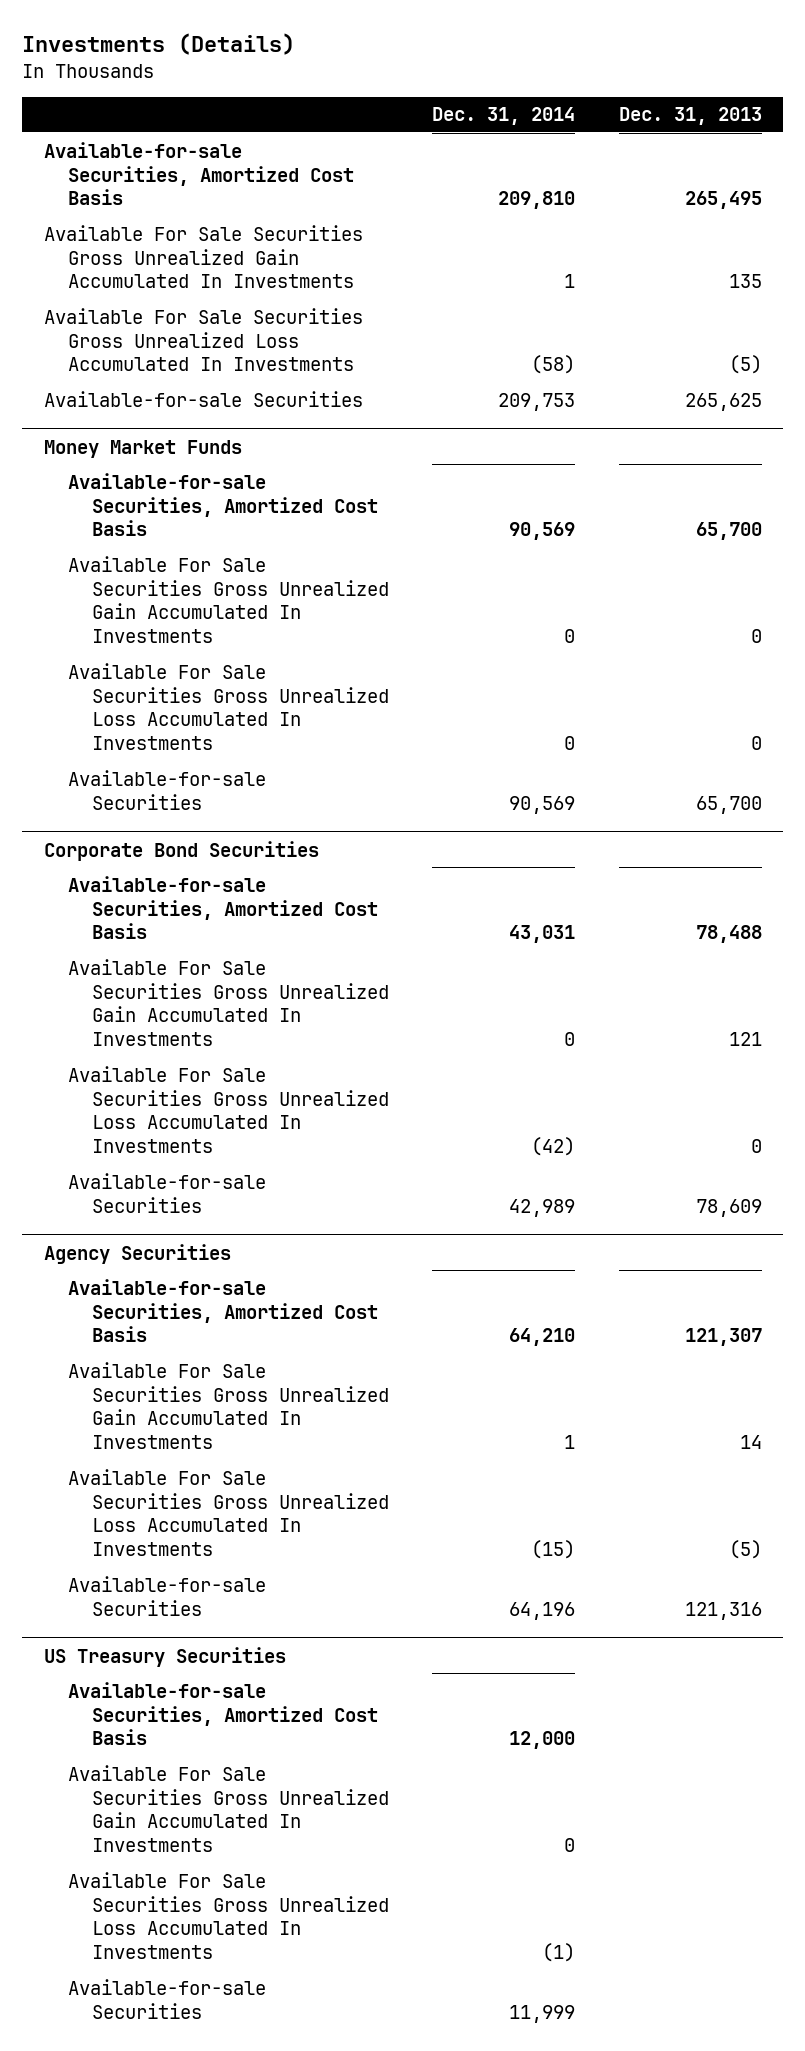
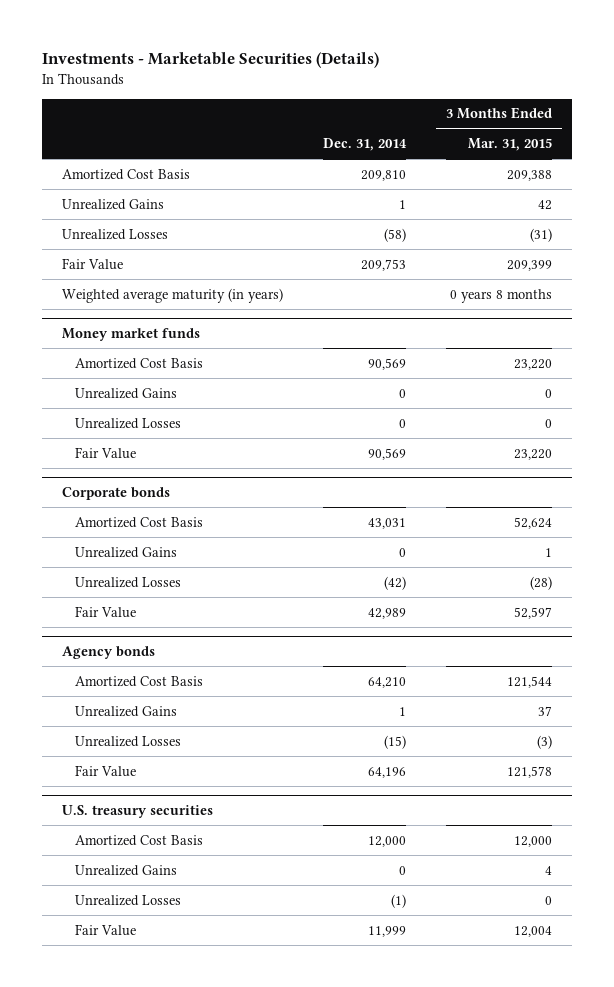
- Investments (Details)
+ Investments - Marketable Securities (Details)
- | Dec. 31, 2014 | Dec. 31, 2013
+ | Dec. 31, 2014 | 3 Months Ended Mar. 31, 2015
- Available-for-sale Securities, Amortized Cost Basis | 209,810 | 265,495
- Available For Sale Securities Gross Unrealized Gain Accumulated In Investments | 1 | 135
- Available For Sale Securities Gross Unrealized Loss Accumulated In Investments | (58) | (5)
- Available-for-sale Securities | 209,753 | 265,625
- Money Market Funds
- Available-for-sale Securities, Amortized Cost Basis | 90,569 | 65,700
- Available For Sale Securities Gross Unrealized Gain Accumulated In Investments | 0 | 0
- Available For Sale Securities Gross Unrealized Loss Accumulated In Investments | 0 | 0
- Available-for-sale Securities | 90,569 | 65,700
- Corporate Bond Securities
- Available-for-sale Securities, Amortized Cost Basis | 43,031 | 78,488
- Available For Sale Securities Gross Unrealized Gain Accumulated In Investments | 0 | 121
- Available For Sale Securities Gross Unrealized Loss Accumulated In Investments | (42) | 0
- Available-for-sale Securities | 42,989 | 78,609
- Agency Securities
- Available-for-sale Securities, Amortized Cost Basis | 64,210 | 121,307
- Available For Sale Securities Gross Unrealized Gain Accumulated In Investments | 1 | 14
- Available For Sale Securities Gross Unrealized Loss Accumulated In Investments | (15) | (5)
- Available-for-sale Securities | 64,196 | 121,316
- US Treasury Securities
- Available-for-sale Securities, Amortized Cost Basis | 12,000 |
- Available For Sale Securities Gross Unrealized Gain Accumulated In Investments | 0 |
- Available For Sale Securities Gross Unrealized Loss Accumulated In Investments | (1) |
- Available-for-sale Securities | 11,999 |
+ Amortized Cost Basis | 209,810 | 209,388
+ Unrealized Gains | 1 | 42
+ Unrealized Losses | (58) | (31)
+ Fair Value | 209,753 | 209,399
+ Weighted average maturity (in years) | | 0 years 8 months
+ Money market funds
+ Amortized Cost Basis | 90,569 | 23,220
+ Unrealized Gains | 0 | 0
+ Unrealized Losses | 0 | 0
+ Fair Value | 90,569 | 23,220
+ Corporate bonds
+ Amortized Cost Basis | 43,031 | 52,624
+ Unrealized Gains | 0 | 1
+ Unrealized Losses | (42) | (28)
+ Fair Value | 42,989 | 52,597
+ Agency bonds
+ Amortized Cost Basis | 64,210 | 121,544
+ Unrealized Gains | 1 | 37
+ Unrealized Losses | (15) | (3)
+ Fair Value | 64,196 | 121,578
+ U.S. treasury securities
+ Amortized Cost Basis | 12,000 | 12,000
+ Unrealized Gains | 0 | 4
+ Unrealized Losses | (1) | 0
+ Fair Value | 11,999 | 12,004

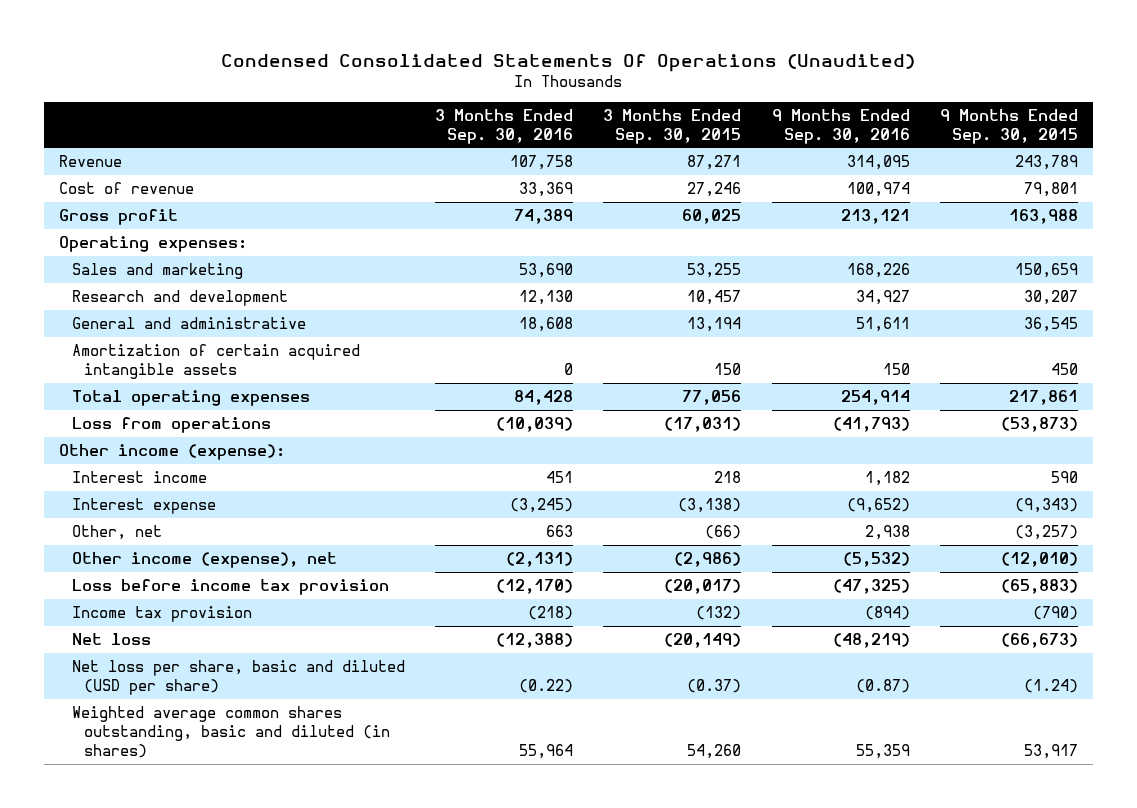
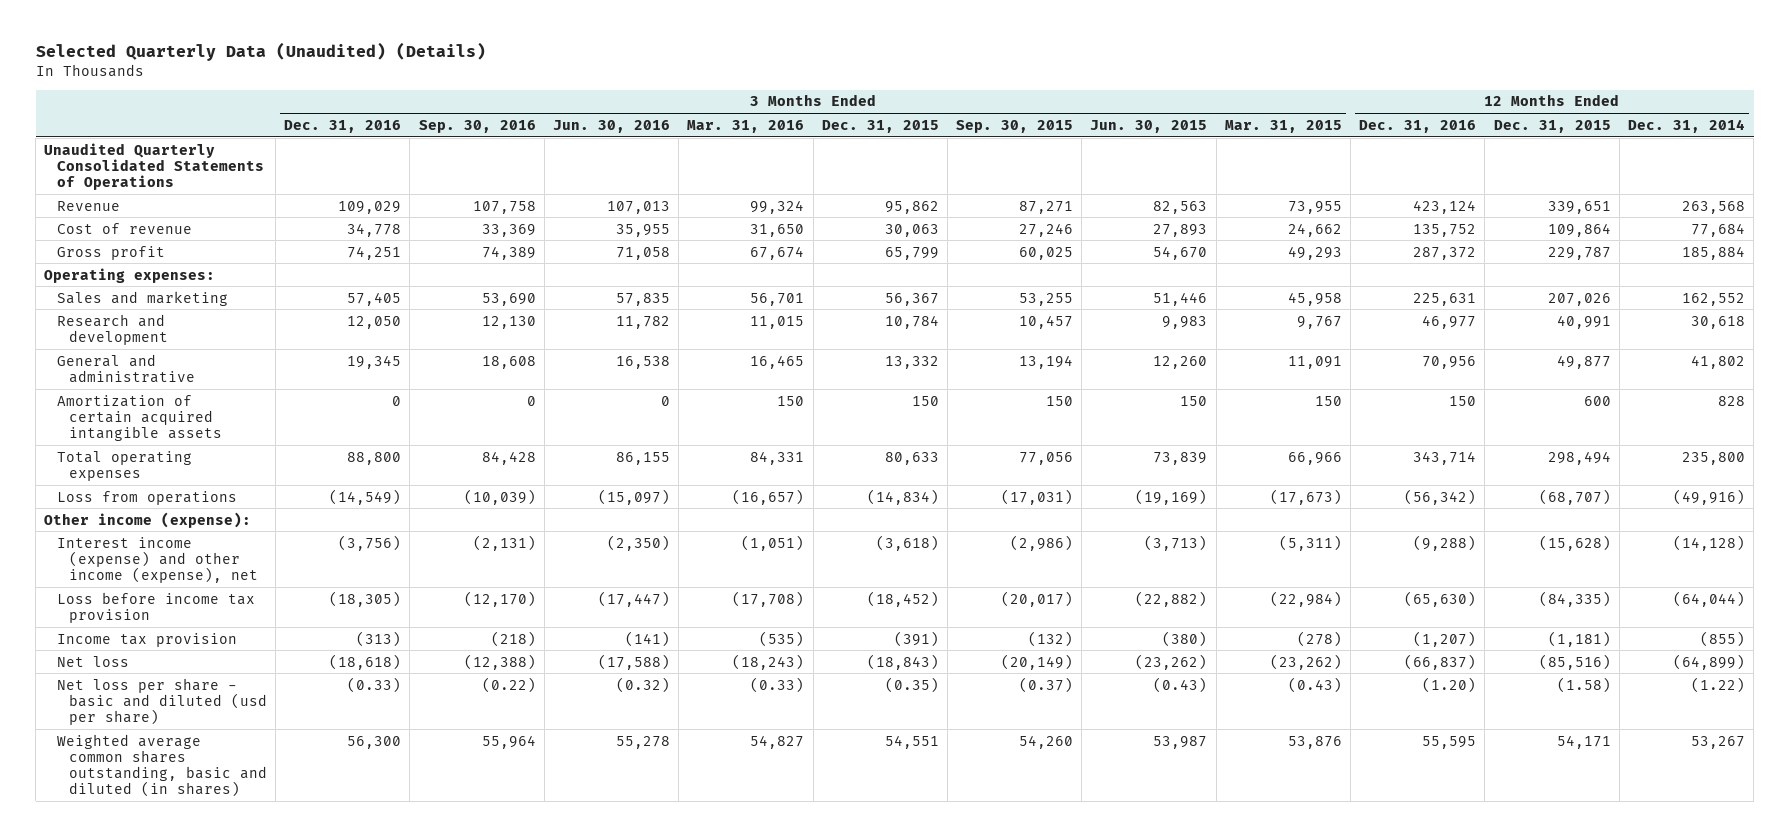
- Condensed Consolidated Statements Of Operations (Unaudited)
+ Selected Quarterly Data (Unaudited) (Details)
- | 3 Months Ended Sep. 30, 2016 | 3 Months Ended Sep. 30, 2015 | 9 Months Ended Sep. 30, 2016 | 9 Months Ended Sep. 30, 2015
+ | 3 Months Ended Dec. 31, 2016 | 3 Months Ended Sep. 30, 2016 | 3 Months Ended Jun. 30, 2016 | 3 Months Ended Mar. 31, 2016 | 3 Months Ended Dec. 31, 2015 | 3 Months Ended Sep. 30, 2015 | 3 Months Ended Jun. 30, 2015 | 3 Months Ended Mar. 31, 2015 | 12 Months Ended Dec. 31, 2016 | 12 Months Ended Dec. 31, 2015 | 12 Months Ended Dec. 31, 2014
+ Unaudited Quarterly Consolidated Statements of Operations
- Interest income | 451 | 218 | 1,182 | 590
- Interest expense | (3,245) | (3,138) | (9,652) | (9,343)
- Other, net | 663 | (66) | 2,938 | (3,257)
- Other income (expense), net | (2,131) | (2,986) | (5,532) | (12,010)
+ Interest income (expense) and other income (expense), net | (3,756) | (2,131) | (2,350) | (1,051) | (3,618) | (2,986) | (3,713) | (5,311) | (9,288) | (15,628) | (14,128)
- Net loss per share, basic and diluted (USD per share) | (0.22) | (0.37) | (0.87) | (1.24)
+ Net loss per share - basic and diluted (usd per share) | (0.33) | (0.22) | (0.32) | (0.33) | (0.35) | (0.37) | (0.43) | (0.43) | (1.20) | (1.58) | (1.22)

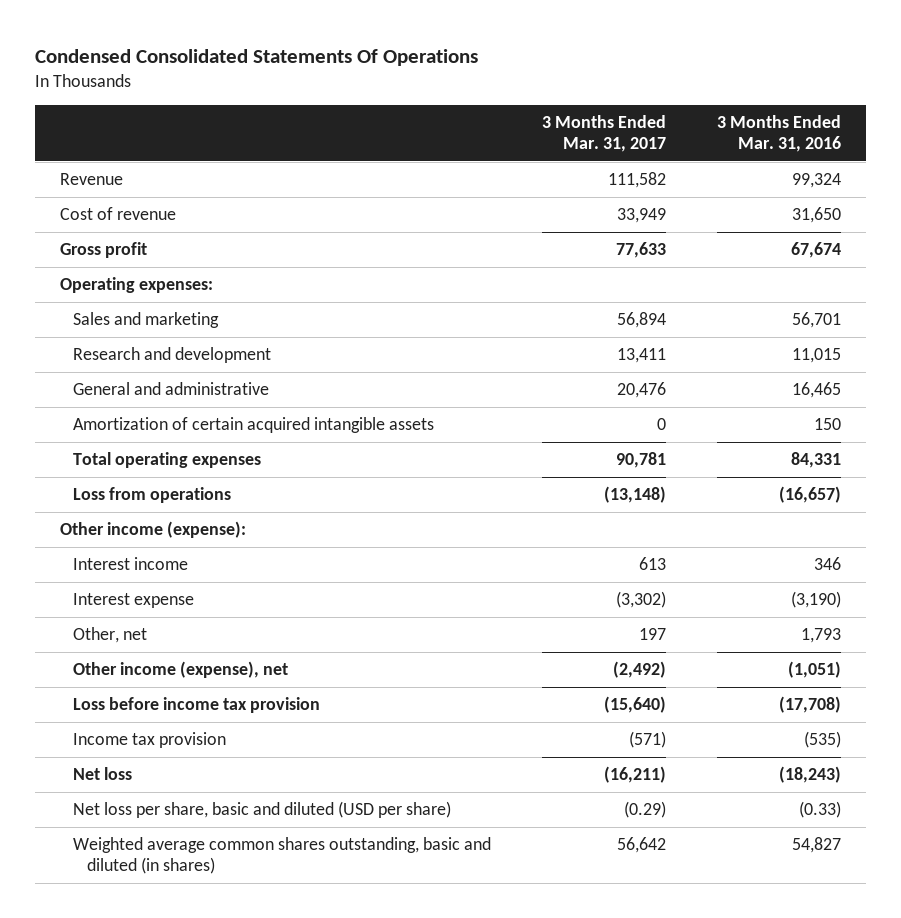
- Selected Quarterly Data (Unaudited) (Details)
+ Condensed Consolidated Statements Of Operations
- | 3 Months Ended Dec. 31, 2016 | 3 Months Ended Sep. 30, 2016 | 3 Months Ended Jun. 30, 2016 | 3 Months Ended Mar. 31, 2016 | 3 Months Ended Dec. 31, 2015 | 3 Months Ended Sep. 30, 2015 | 3 Months Ended Jun. 30, 2015 | 3 Months Ended Mar. 31, 2015 | 12 Months Ended Dec. 31, 2016 | 12 Months Ended Dec. 31, 2015 | 12 Months Ended Dec. 31, 2014
+ | 3 Months Ended Mar. 31, 2017 | 3 Months Ended Mar. 31, 2016
- Unaudited Quarterly Consolidated Statements of Operations
- Interest income (expense) and other income (expense), net | (3,756) | (2,131) | (2,350) | (1,051) | (3,618) | (2,986) | (3,713) | (5,311) | (9,288) | (15,628) | (14,128)
+ Interest income | 613 | 346
+ Interest expense | (3,302) | (3,190)
+ Other, net | 197 | 1,793
+ Other income (expense), net | (2,492) | (1,051)
- Net loss per share - basic and diluted (usd per share) | (0.33) | (0.22) | (0.32) | (0.33) | (0.35) | (0.37) | (0.43) | (0.43) | (1.20) | (1.58) | (1.22)
+ Net loss per share, basic and diluted (USD per share) | (0.29) | (0.33)

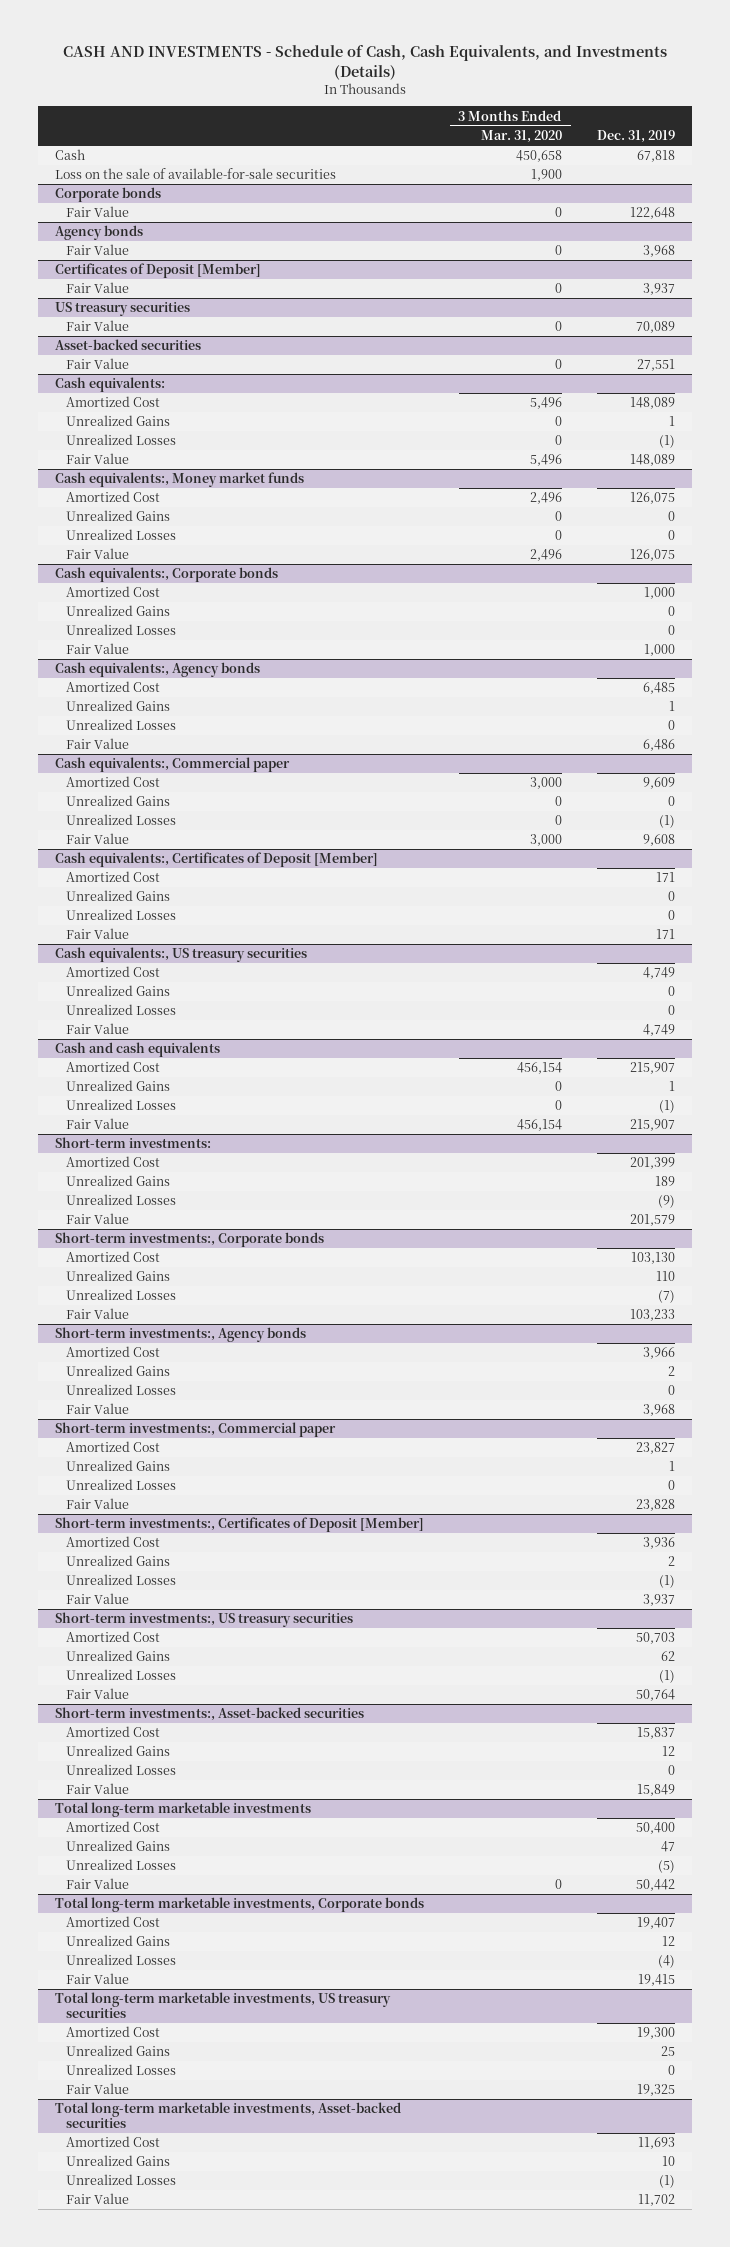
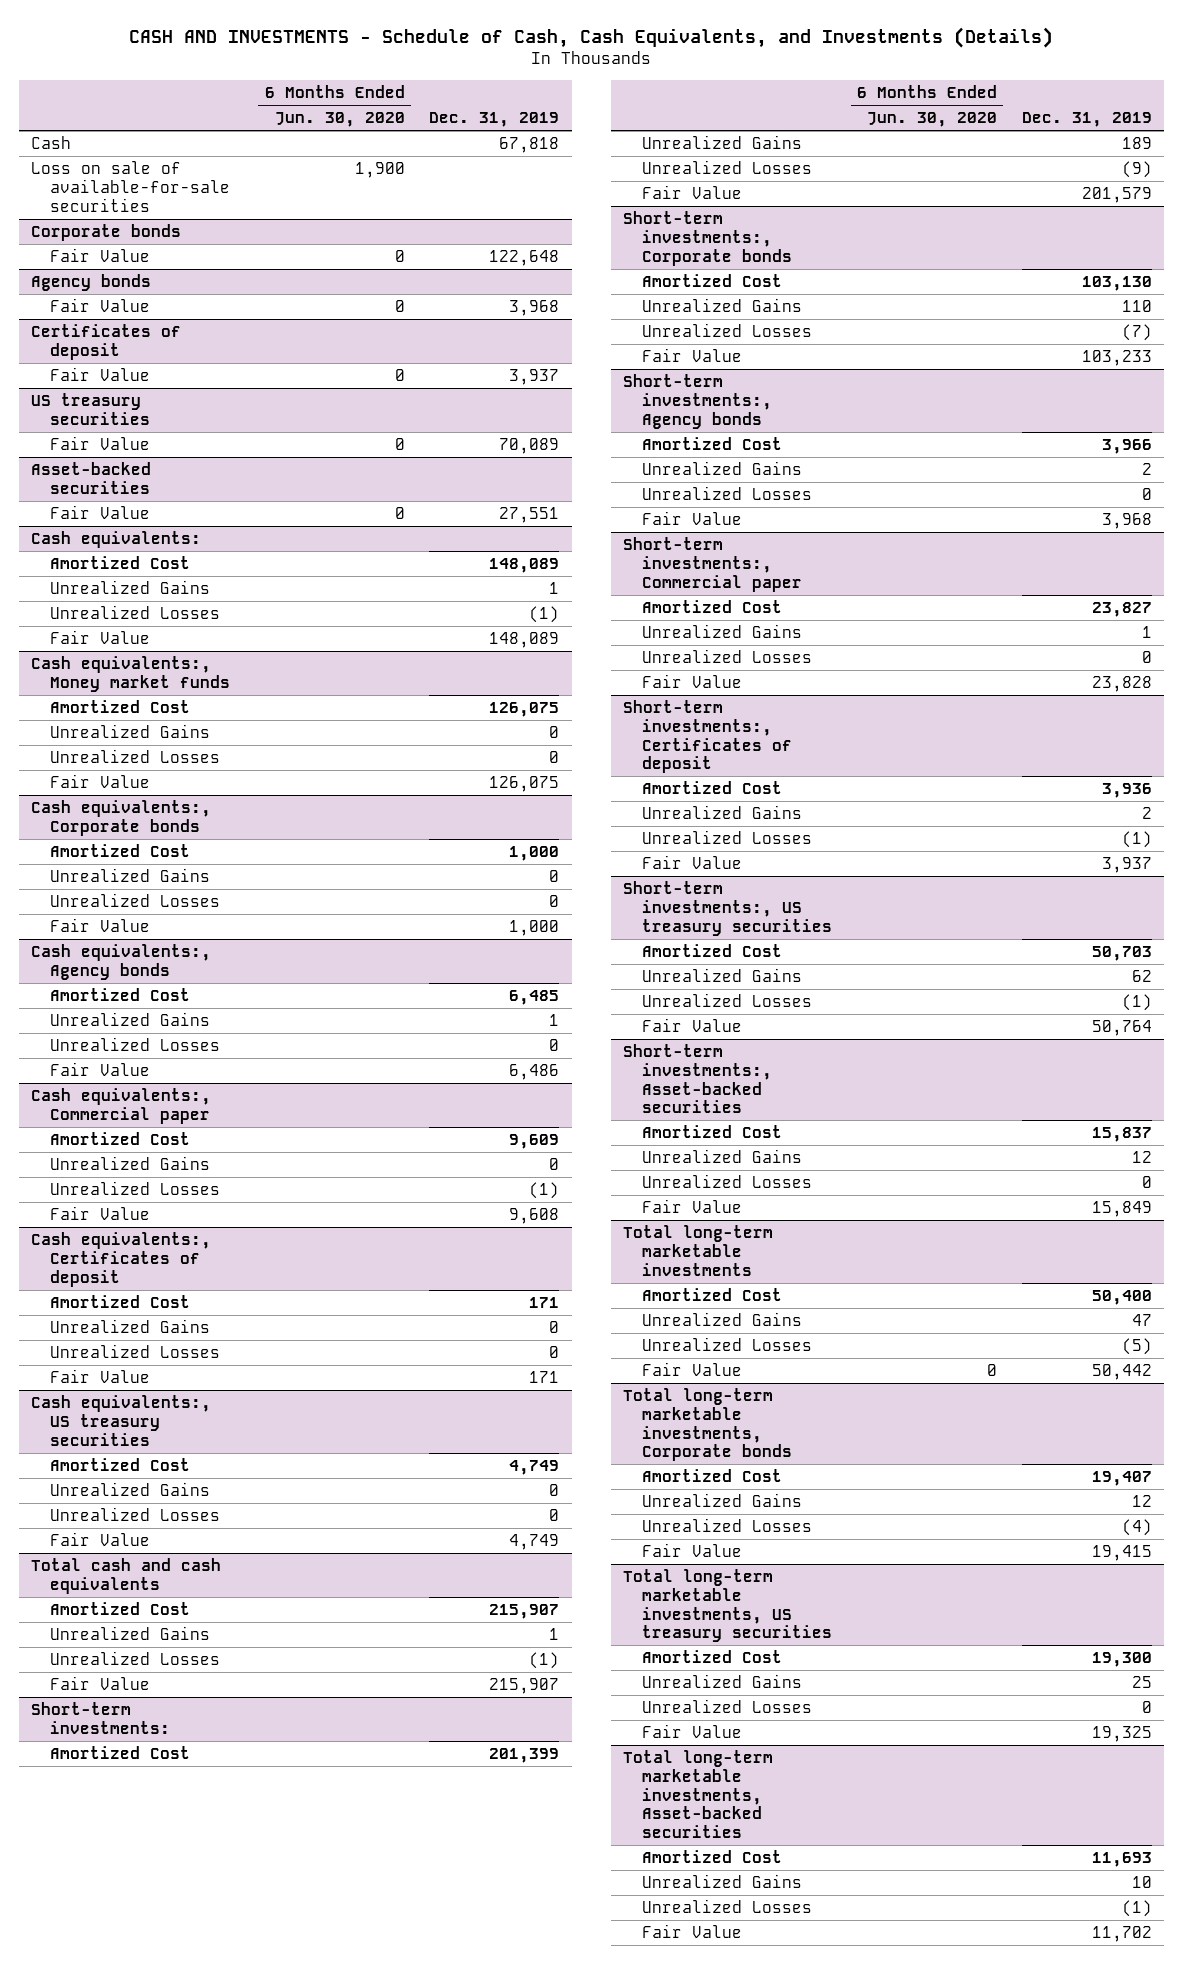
- | 3 Months Ended Mar. 31, 2020 | Dec. 31, 2019
+ | 6 Months Ended Jun. 30, 2020 | Dec. 31, 2019
- Loss on the sale of available-for-sale securities | 1,900 |
+ Loss on sale of available-for-sale securities | 1,900 |
- Certificates of Deposit [Member]
+ Certificates of deposit
- Cash equivalents:, Certificates of Deposit [Member]
+ Cash equivalents:, Certificates of deposit
- Cash and cash equivalents
+ Total cash and cash equivalents
- Short-term investments:, Certificates of Deposit [Member]
+ Short-term investments:, Certificates of deposit

